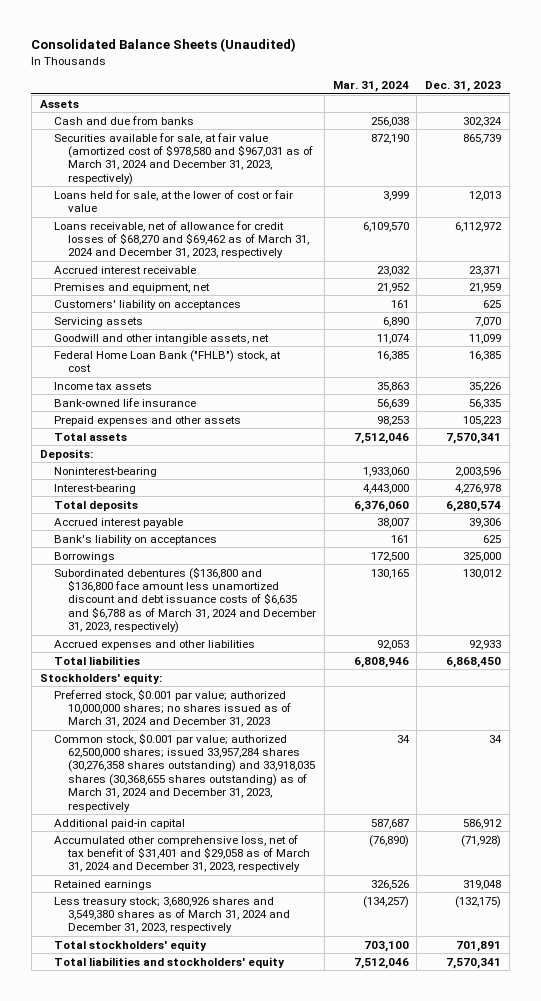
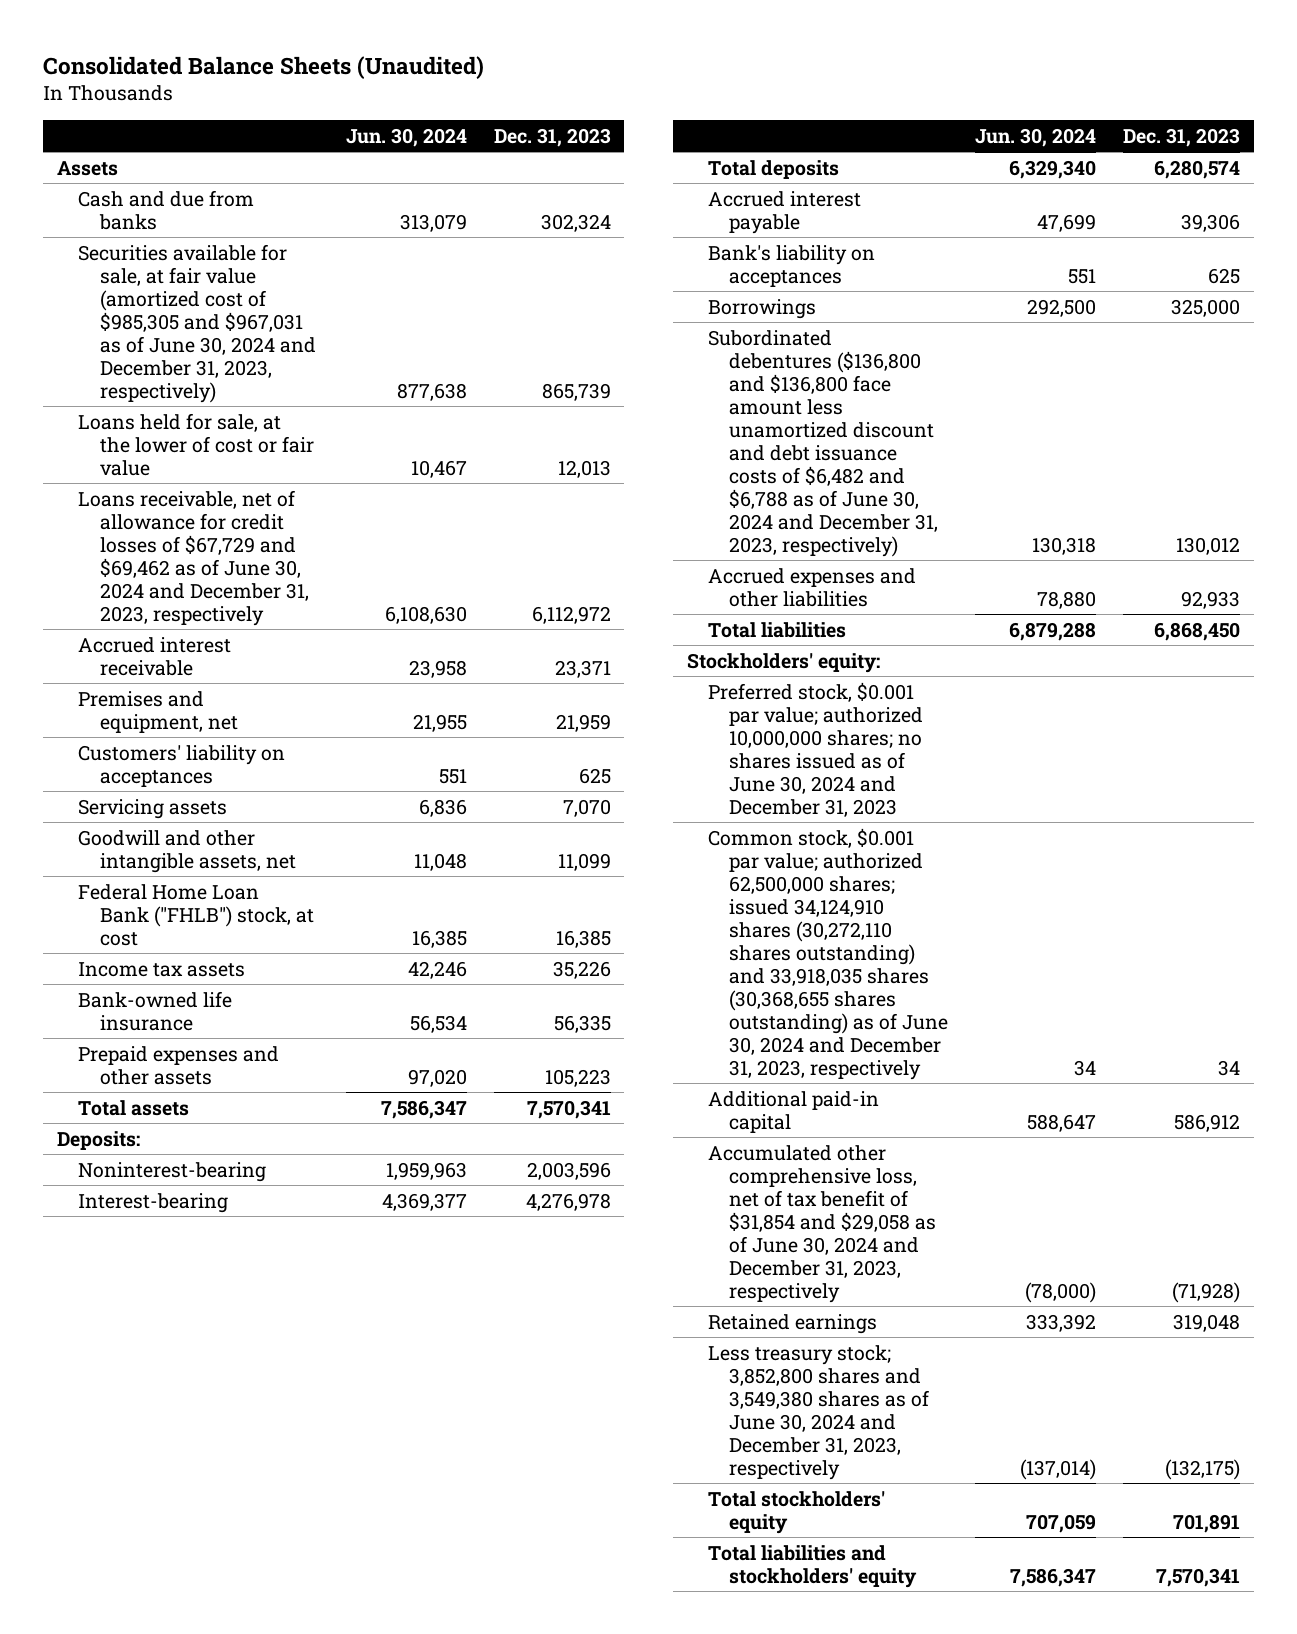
- | Mar. 31, 2024 | Dec. 31, 2023
+ | Jun. 30, 2024 | Dec. 31, 2023
- Securities available for sale, at fair value (amortized cost of $978,580 and $967,031 as of March 31, 2024 and December 31, 2023, respectively) | 872,190 | 865,739
+ Securities available for sale, at fair value (amortized cost of $985,305 and $967,031 as of June 30, 2024 and December 31, 2023, respectively) | 877,638 | 865,739
- Loans receivable, net of allowance for credit losses of $68,270 and $69,462 as of March 31, 2024 and December 31, 2023, respectively | 6,109,570 | 6,112,972
+ Loans receivable, net of allowance for credit losses of $67,729 and $69,462 as of June 30, 2024 and December 31, 2023, respectively | 6,108,630 | 6,112,972
- Subordinated debentures ($136,800 and $136,800 face amount less unamortized discount and debt issuance costs of $6,635 and $6,788 as of March 31, 2024 and December 31, 2023, respectively) | 130,165 | 130,012
+ Subordinated debentures ($136,800 and $136,800 face amount less unamortized discount and debt issuance costs of $6,482 and $6,788 as of June 30, 2024 and December 31, 2023, respectively) | 130,318 | 130,012
- Preferred stock, $0.001 par value; authorized 10,000,000 shares; no shares issued as of March 31, 2024 and December 31, 2023
- Common stock, $0.001 par value; authorized 62,500,000 shares; issued 33,957,284 shares (30,276,358 shares outstanding) and 33,918,035 shares (30,368,655 shares outstanding) as of March 31, 2024 and December 31, 2023, respectively | 34 | 34
+ Preferred stock, $0.001 par value; authorized 10,000,000 shares; no shares issued as of June 30, 2024 and December 31, 2023
+ Common stock, $0.001 par value; authorized 62,500,000 shares; issued 34,124,910 shares (30,272,110 shares outstanding) and 33,918,035 shares (30,368,655 shares outstanding) as of June 30, 2024 and December 31, 2023, respectively | 34 | 34
- Accumulated other comprehensive loss, net of tax benefit of $31,401 and $29,058 as of March 31, 2024 and December 31, 2023, respectively | (76,890) | (71,928)
+ Accumulated other comprehensive loss, net of tax benefit of $31,854 and $29,058 as of June 30, 2024 and December 31, 2023, respectively | (78,000) | (71,928)
- Less treasury stock; 3,680,926 shares and 3,549,380 shares as of March 31, 2024 and December 31, 2023, respectively | (134,257) | (132,175)
+ Less treasury stock; 3,852,800 shares and 3,549,380 shares as of June 30, 2024 and December 31, 2023, respectively | (137,014) | (132,175)

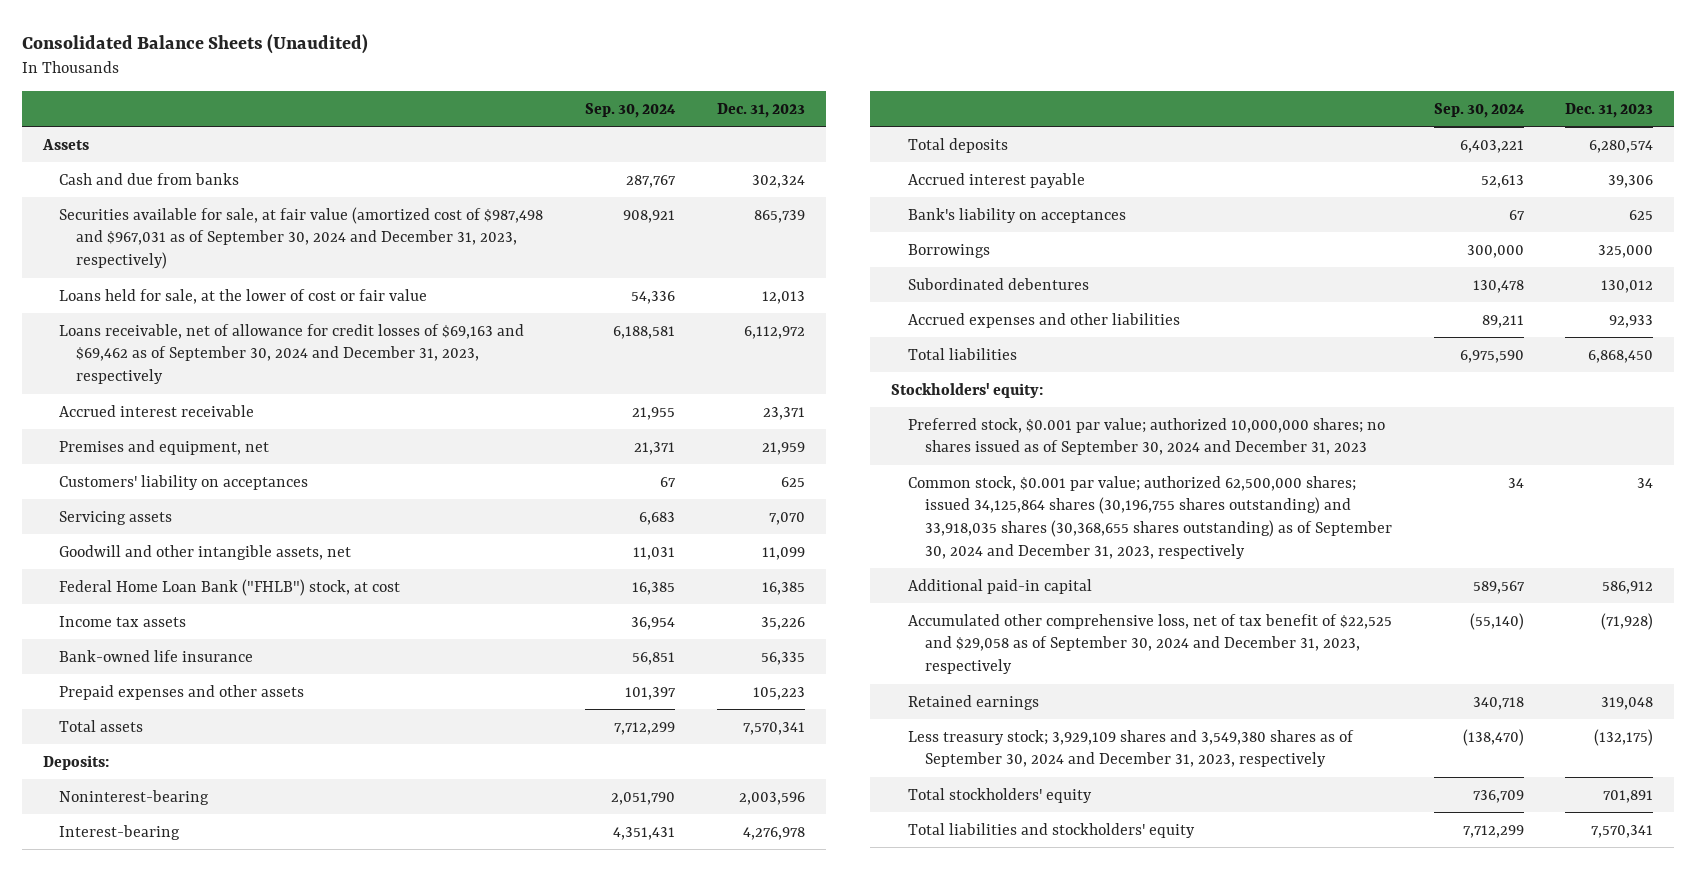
- | Jun. 30, 2024 | Dec. 31, 2023
+ | Sep. 30, 2024 | Dec. 31, 2023
- Securities available for sale, at fair value (amortized cost of $985,305 and $967,031 as of June 30, 2024 and December 31, 2023, respectively) | 877,638 | 865,739
+ Securities available for sale, at fair value (amortized cost of $987,498 and $967,031 as of September 30, 2024 and December 31, 2023, respectively) | 908,921 | 865,739
- Loans receivable, net of allowance for credit losses of $67,729 and $69,462 as of June 30, 2024 and December 31, 2023, respectively | 6,108,630 | 6,112,972
+ Loans receivable, net of allowance for credit losses of $69,163 and $69,462 as of September 30, 2024 and December 31, 2023, respectively | 6,188,581 | 6,112,972
- Subordinated debentures ($136,800 and $136,800 face amount less unamortized discount and debt issuance costs of $6,482 and $6,788 as of June 30, 2024 and December 31, 2023, respectively) | 130,318 | 130,012
+ Subordinated debentures | 130,478 | 130,012
- Preferred stock, $0.001 par value; authorized 10,000,000 shares; no shares issued as of June 30, 2024 and December 31, 2023
- Common stock, $0.001 par value; authorized 62,500,000 shares; issued 34,124,910 shares (30,272,110 shares outstanding) and 33,918,035 shares (30,368,655 shares outstanding) as of June 30, 2024 and December 31, 2023, respectively | 34 | 34
+ Preferred stock, $0.001 par value; authorized 10,000,000 shares; no shares issued as of September 30, 2024 and December 31, 2023
+ Common stock, $0.001 par value; authorized 62,500,000 shares; issued 34,125,864 shares (30,196,755 shares outstanding) and 33,918,035 shares (30,368,655 shares outstanding) as of September 30, 2024 and December 31, 2023, respectively | 34 | 34
- Accumulated other comprehensive loss, net of tax benefit of $31,854 and $29,058 as of June 30, 2024 and December 31, 2023, respectively | (78,000) | (71,928)
+ Accumulated other comprehensive loss, net of tax benefit of $22,525 and $29,058 as of September 30, 2024 and December 31, 2023, respectively | (55,140) | (71,928)
- Less treasury stock; 3,852,800 shares and 3,549,380 shares as of June 30, 2024 and December 31, 2023, respectively | (137,014) | (132,175)
+ Less treasury stock; 3,929,109 shares and 3,549,380 shares as of September 30, 2024 and December 31, 2023, respectively | (138,470) | (132,175)

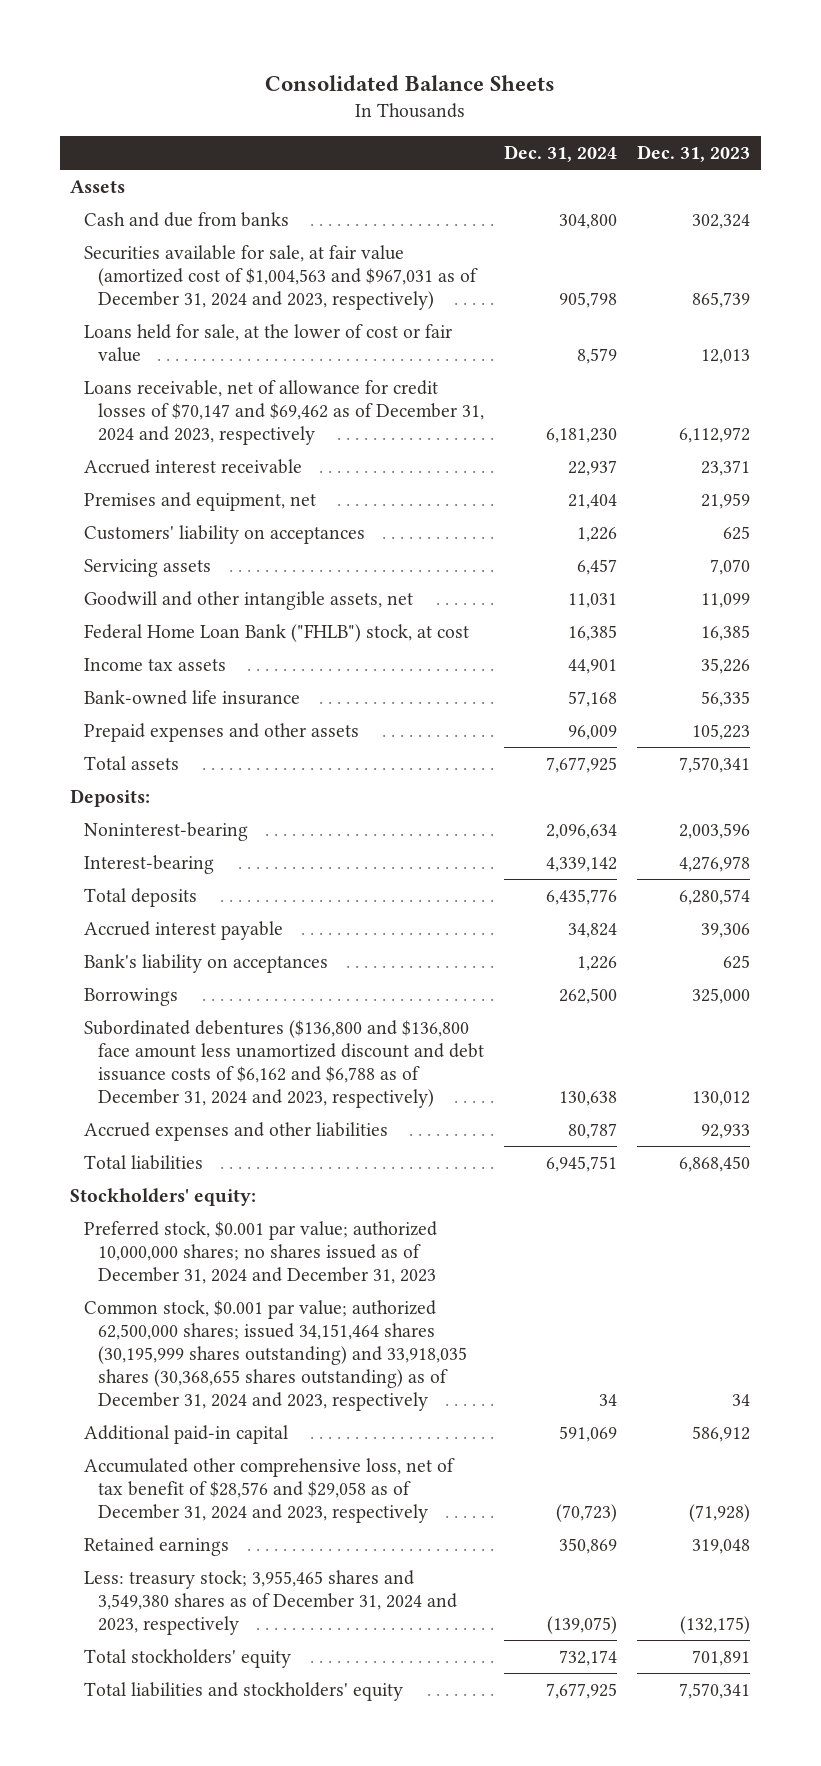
- Consolidated Balance Sheets (Unaudited)
+ Consolidated Balance Sheets
- | Sep. 30, 2024 | Dec. 31, 2023
+ | Dec. 31, 2024 | Dec. 31, 2023
- Securities available for sale, at fair value (amortized cost of $987,498 and $967,031 as of September 30, 2024 and December 31, 2023, respectively) | 908,921 | 865,739
+ Securities available for sale, at fair value (amortized cost of $1,004,563 and $967,031 as of December 31, 2024 and 2023, respectively) | 905,798 | 865,739
- Loans receivable, net of allowance for credit losses of $69,163 and $69,462 as of September 30, 2024 and December 31, 2023, respectively | 6,188,581 | 6,112,972
+ Loans receivable, net of allowance for credit losses of $70,147 and $69,462 as of December 31, 2024 and 2023, respectively | 6,181,230 | 6,112,972
- Subordinated debentures | 130,478 | 130,012
+ Subordinated debentures ($136,800 and $136,800 face amount less unamortized discount and debt issuance costs of $6,162 and $6,788 as of December 31, 2024 and 2023, respectively) | 130,638 | 130,012
- Preferred stock, $0.001 par value; authorized 10,000,000 shares; no shares issued as of September 30, 2024 and December 31, 2023
- Common stock, $0.001 par value; authorized 62,500,000 shares; issued 34,125,864 shares (30,196,755 shares outstanding) and 33,918,035 shares (30,368,655 shares outstanding) as of September 30, 2024 and December 31, 2023, respectively | 34 | 34
+ Preferred stock, $0.001 par value; authorized 10,000,000 shares; no shares issued as of December 31, 2024 and December 31, 2023
+ Common stock, $0.001 par value; authorized 62,500,000 shares; issued 34,151,464 shares (30,195,999 shares outstanding) and 33,918,035 shares (30,368,655 shares outstanding) as of December 31, 2024 and 2023, respectively | 34 | 34
- Accumulated other comprehensive loss, net of tax benefit of $22,525 and $29,058 as of September 30, 2024 and December 31, 2023, respectively | (55,140) | (71,928)
+ Accumulated other comprehensive loss, net of tax benefit of $28,576 and $29,058 as of December 31, 2024 and 2023, respectively | (70,723) | (71,928)
- Less treasury stock; 3,929,109 shares and 3,549,380 shares as of September 30, 2024 and December 31, 2023, respectively | (138,470) | (132,175)
+ Less: treasury stock; 3,955,465 shares and 3,549,380 shares as of December 31, 2024 and 2023, respectively | (139,075) | (132,175)

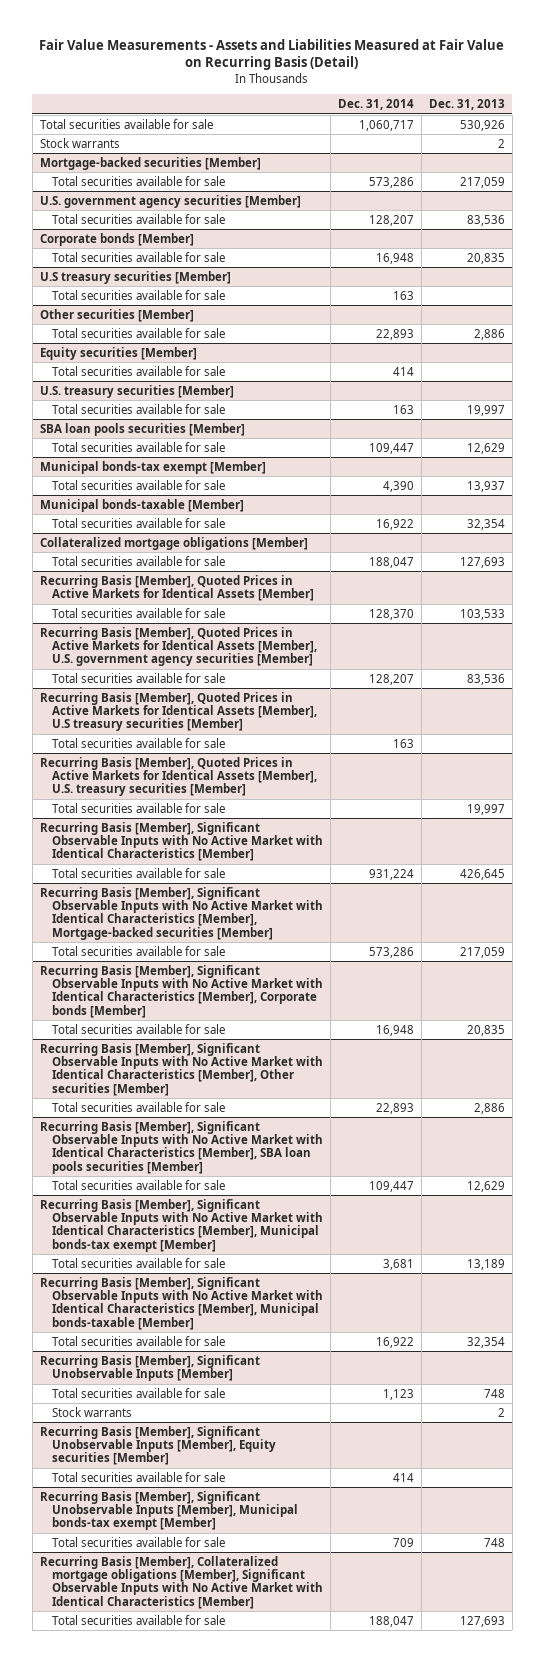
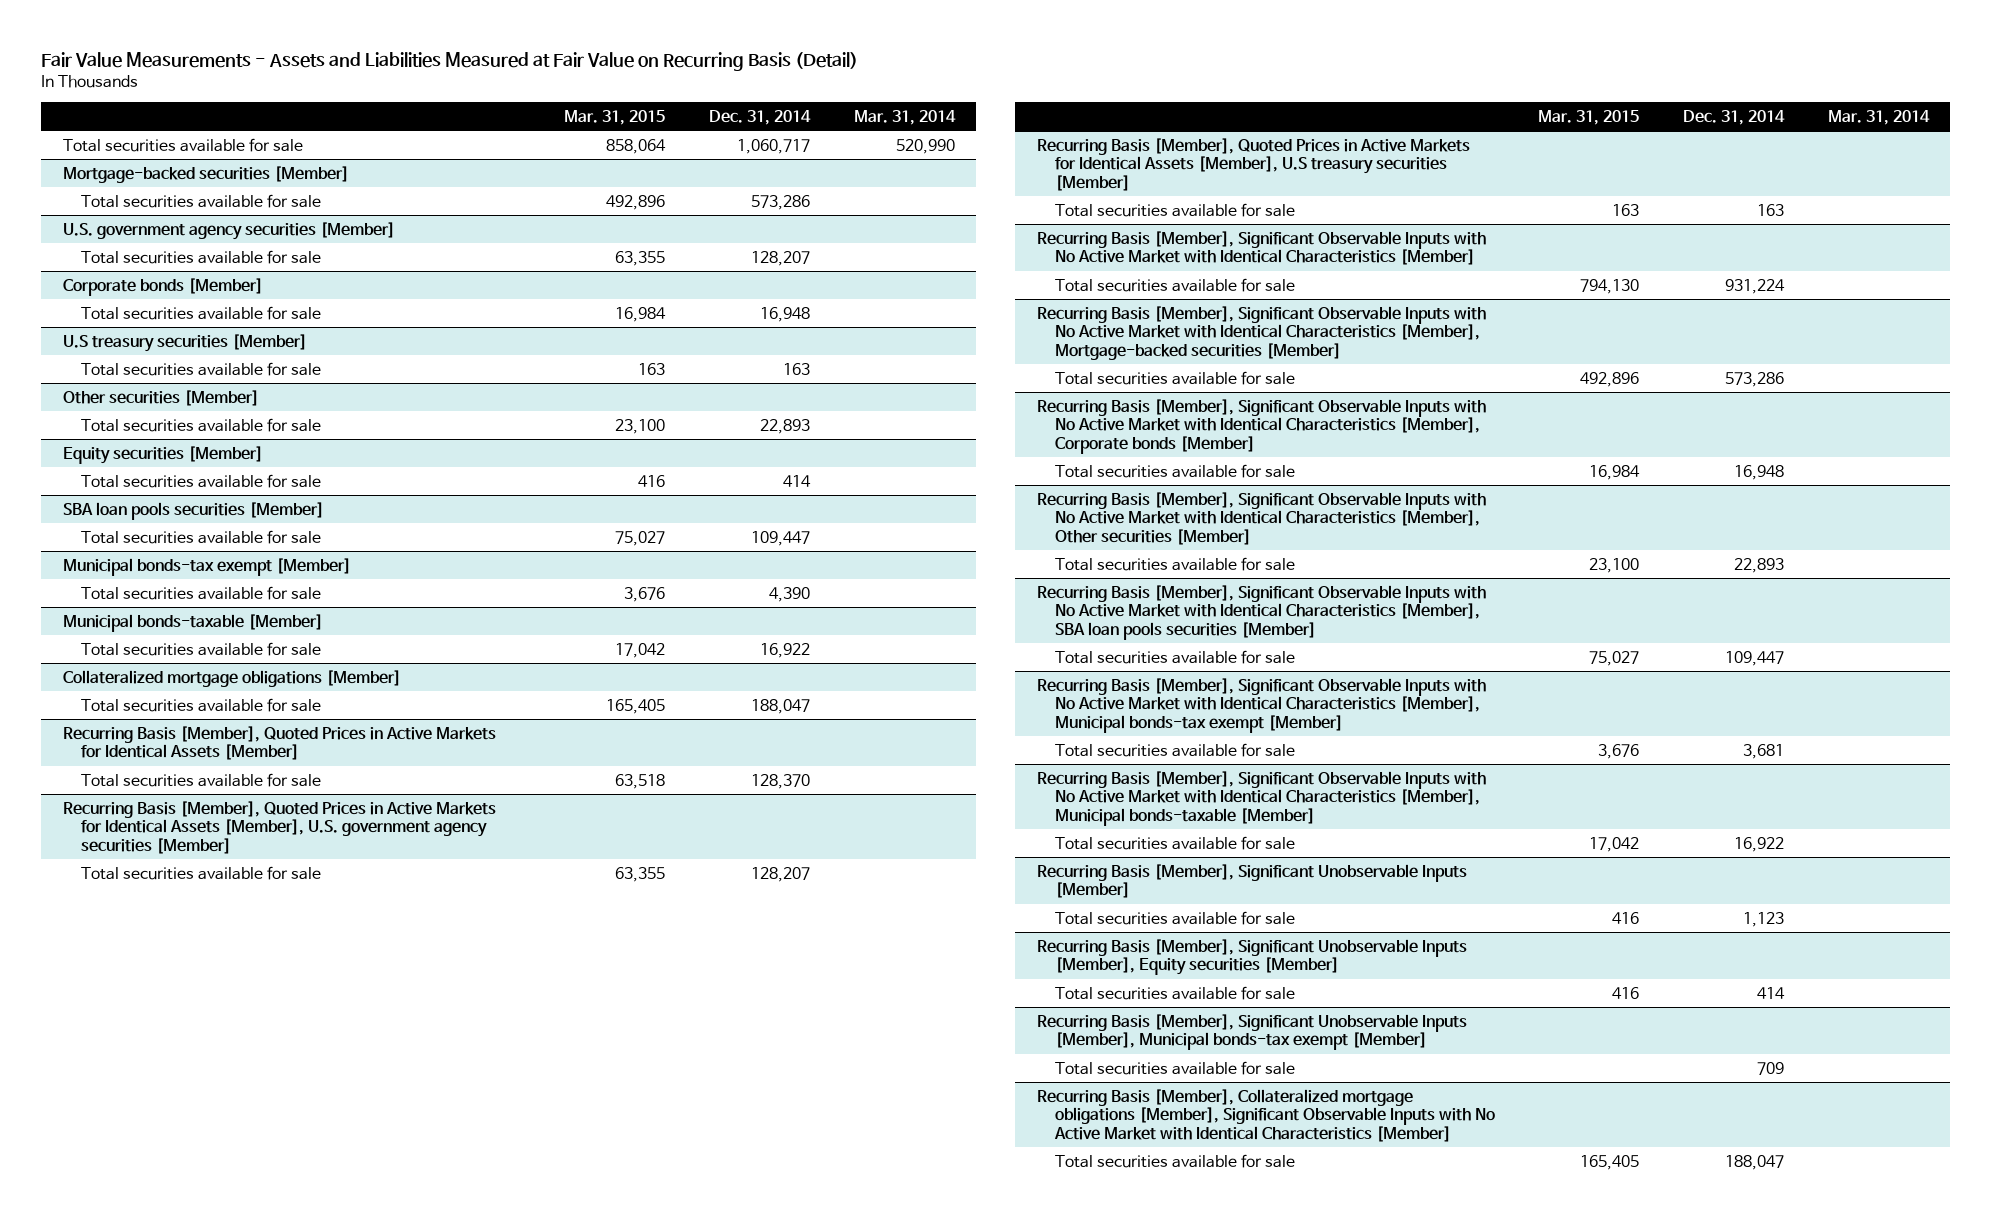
- | Dec. 31, 2014 | Dec. 31, 2013
+ | Mar. 31, 2015 | Dec. 31, 2014 | Mar. 31, 2014
- Stock warrants | | 2
- U.S. treasury securities [Member]
- Total securities available for sale | 163 | 19,997
- Recurring Basis [Member], Quoted Prices in Active Markets for Identical Assets [Member], U.S. treasury securities [Member]
- Total securities available for sale | | 19,997
@ Recurring Basis [Member], Significant Unobservable Inputs [Member]
- Stock warrants | | 2

